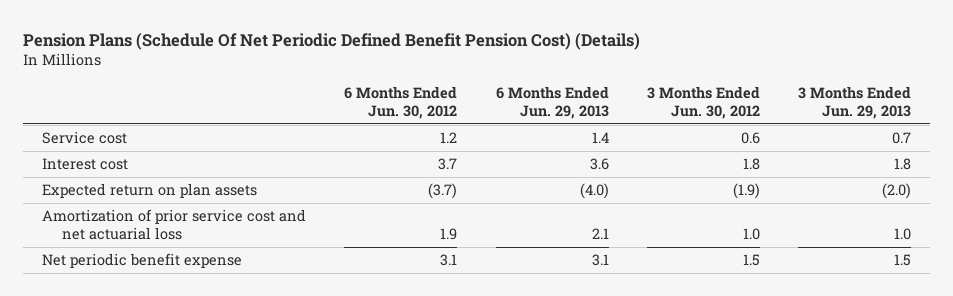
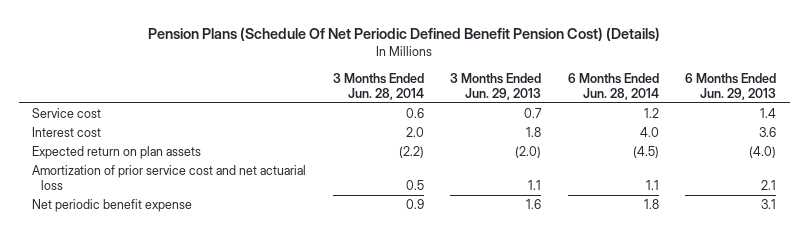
- | 6 Months Ended Jun. 30, 2012 | 6 Months Ended Jun. 29, 2013 | 3 Months Ended Jun. 30, 2012 | 3 Months Ended Jun. 29, 2013
+ | 3 Months Ended Jun. 28, 2014 | 3 Months Ended Jun. 29, 2013 | 6 Months Ended Jun. 28, 2014 | 6 Months Ended Jun. 29, 2013
- Amortization of prior service cost and net actuarial loss | 1.9 | 2.1 | 1.0 | 1.0
- Net periodic benefit expense | 3.1 | 3.1 | 1.5 | 1.5
+ Amortization of prior service cost and net actuarial loss | 0.5 | 1.1 | 1.1 | 2.1
+ Net periodic benefit expense | 0.9 | 1.6 | 1.8 | 3.1

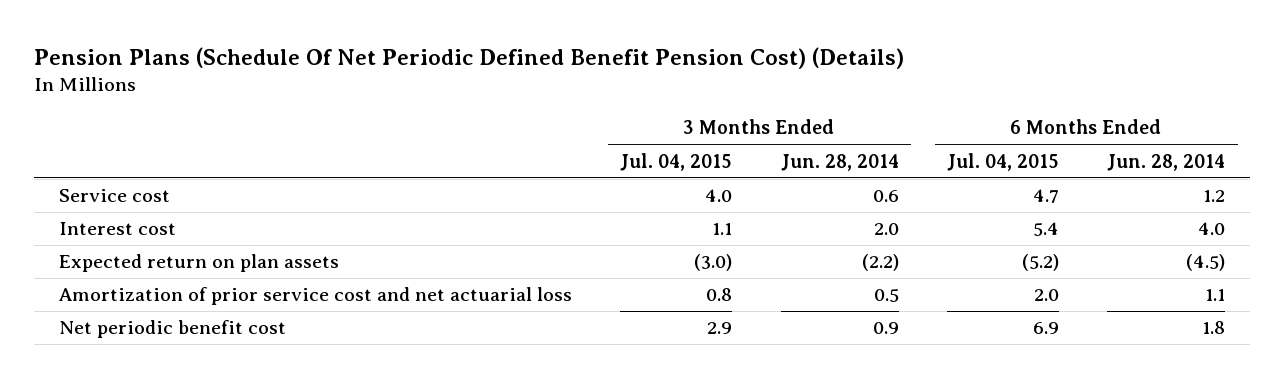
- | 3 Months Ended Jun. 28, 2014 | 3 Months Ended Jun. 29, 2013 | 6 Months Ended Jun. 28, 2014 | 6 Months Ended Jun. 29, 2013
+ | 3 Months Ended Jul. 04, 2015 | 3 Months Ended Jun. 28, 2014 | 6 Months Ended Jul. 04, 2015 | 6 Months Ended Jun. 28, 2014
- Net periodic benefit expense | 0.9 | 1.6 | 1.8 | 3.1
+ Net periodic benefit cost | 2.9 | 0.9 | 6.9 | 1.8

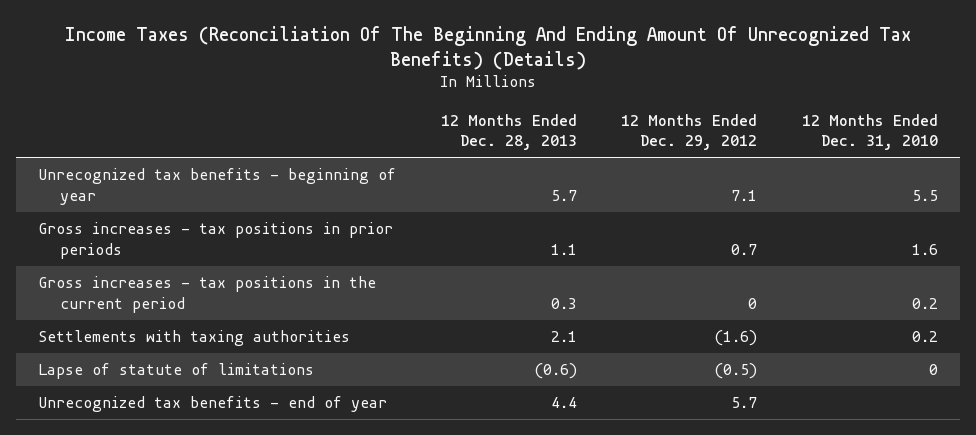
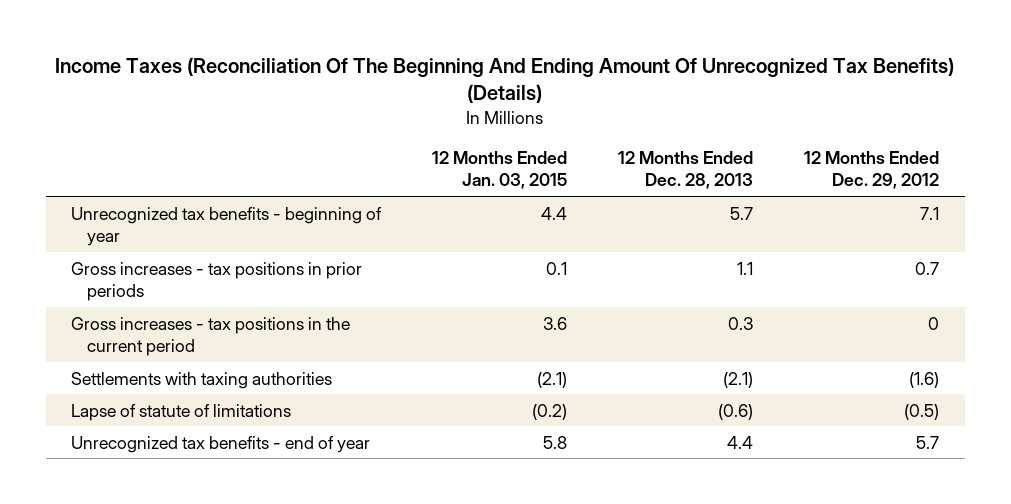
- | 12 Months Ended Dec. 28, 2013 | 12 Months Ended Dec. 29, 2012 | 12 Months Ended Dec. 31, 2010
+ | 12 Months Ended Jan. 03, 2015 | 12 Months Ended Dec. 28, 2013 | 12 Months Ended Dec. 29, 2012
- Settlements with taxing authorities | 2.1 | (1.6) | 0.2
+ Settlements with taxing authorities | (2.1) | (2.1) | (1.6)

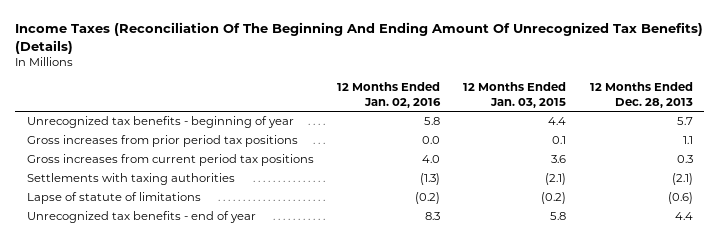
- | 12 Months Ended Jan. 03, 2015 | 12 Months Ended Dec. 28, 2013 | 12 Months Ended Dec. 29, 2012
+ | 12 Months Ended Jan. 02, 2016 | 12 Months Ended Jan. 03, 2015 | 12 Months Ended Dec. 28, 2013
- Gross increases - tax positions in prior periods | 0.1 | 1.1 | 0.7
- Gross increases - tax positions in the current period | 3.6 | 0.3 | 0
+ Gross increases from prior period tax positions | 0.0 | 0.1 | 1.1
+ Gross increases from current period tax positions | 4.0 | 3.6 | 0.3

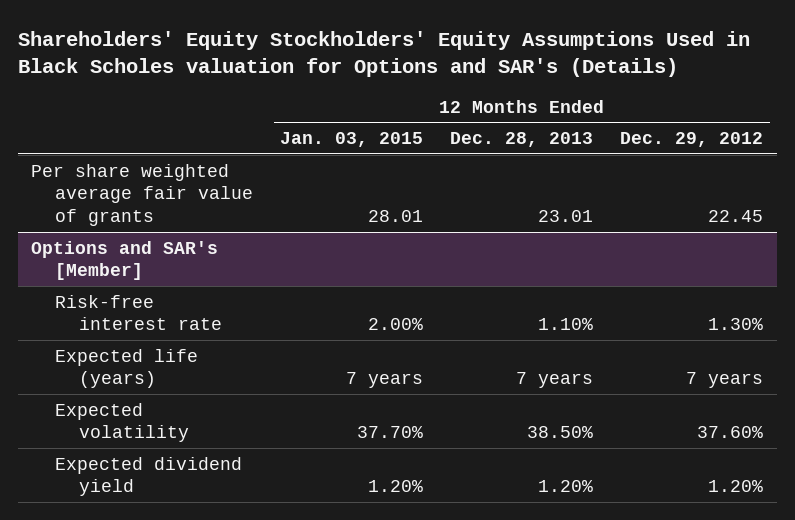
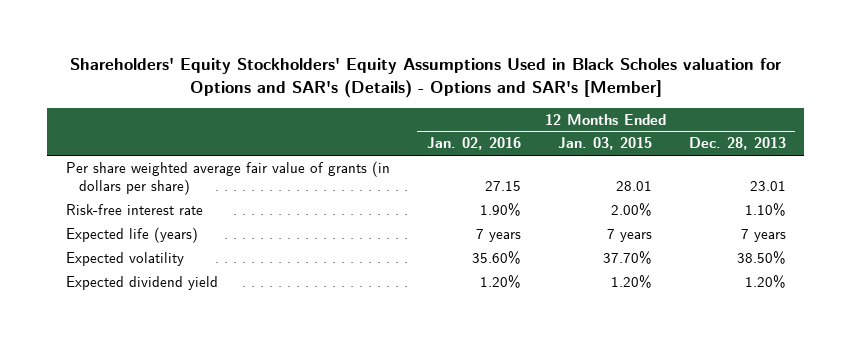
- Shareholders' Equity Stockholders' Equity Assumptions Used in Black Scholes valuation for Options and SAR's (Details)
+ Shareholders' Equity Stockholders' Equity Assumptions Used in Black Scholes valuation for Options and SAR's (Details) - Options and SAR's [Member]
- | 12 Months Ended Jan. 03, 2015 | 12 Months Ended Dec. 28, 2013 | 12 Months Ended Dec. 29, 2012
+ | 12 Months Ended Jan. 02, 2016 | 12 Months Ended Jan. 03, 2015 | 12 Months Ended Dec. 28, 2013
- Per share weighted average fair value of grants | 28.01 | 23.01 | 22.45
- Options and SAR's [Member]
+ Per share weighted average fair value of grants (in dollars per share) | 27.15 | 28.01 | 23.01

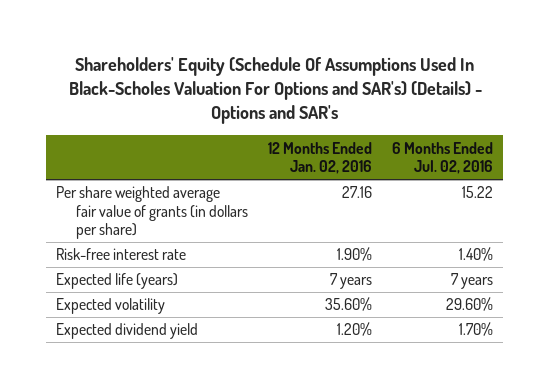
- Shareholders' Equity Stockholders' Equity Assumptions Used in Black Scholes valuation for Options and SAR's (Details) - Options and SAR's [Member]
+ Shareholders' Equity (Schedule Of Assumptions Used In Black-Scholes Valuation For Options and SAR's) (Details) - Options and SAR's
- | 12 Months Ended Jan. 02, 2016 | 12 Months Ended Jan. 03, 2015 | 12 Months Ended Dec. 28, 2013
+ | 12 Months Ended Jan. 02, 2016 | 6 Months Ended Jul. 02, 2016
- Per share weighted average fair value of grants (in dollars per share) | 27.15 | 28.01 | 23.01
+ Per share weighted average fair value of grants (in dollars per share) | 27.16 | 15.22

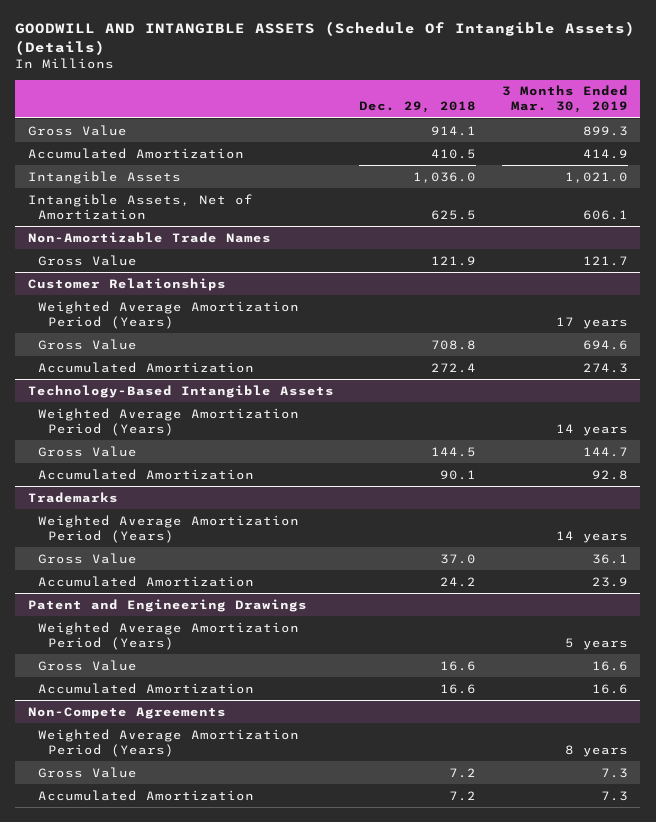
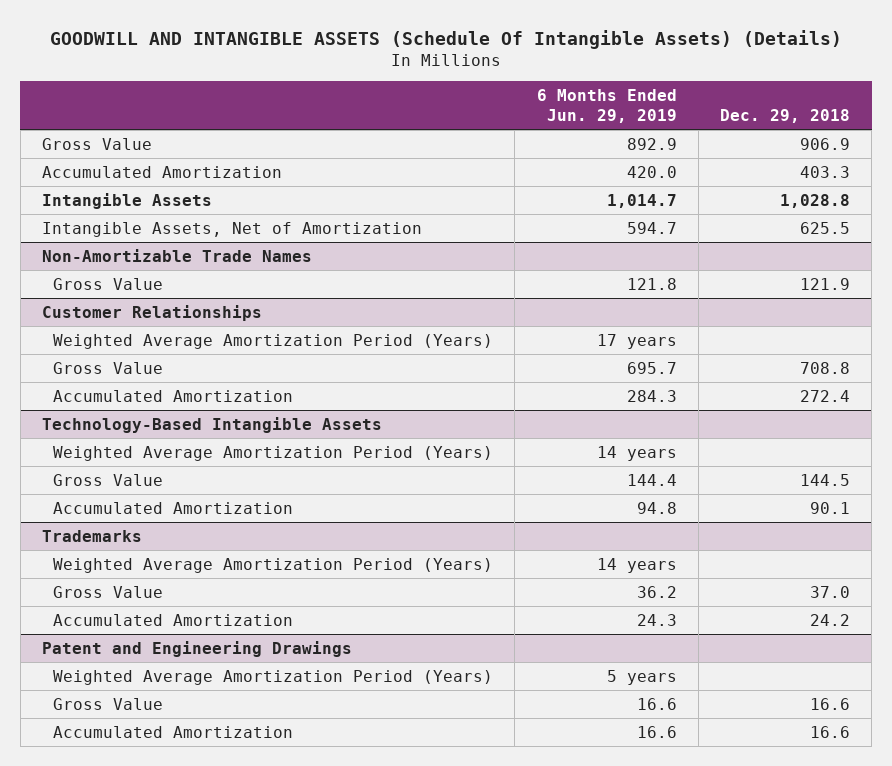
- | Dec. 29, 2018 | 3 Months Ended Mar. 30, 2019
+ | 6 Months Ended Jun. 29, 2019 | Dec. 29, 2018
- Gross Value | 914.1 | 899.3
- Accumulated Amortization | 410.5 | 414.9
- Intangible Assets | 1,036.0 | 1,021.0
+ Gross Value | 892.9 | 906.9
+ Accumulated Amortization | 420.0 | 403.3
+ Intangible Assets | 1,014.7 | 1,028.8
- Non-Compete Agreements
- Weighted Average Amortization Period (Years) | | 8 years
- Gross Value | 7.2 | 7.3
- Accumulated Amortization | 7.2 | 7.3

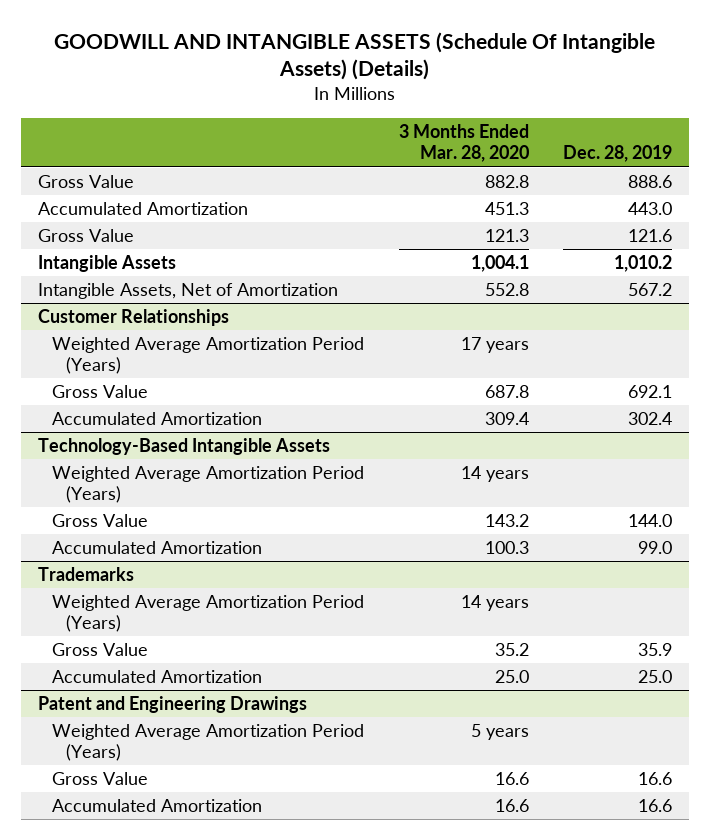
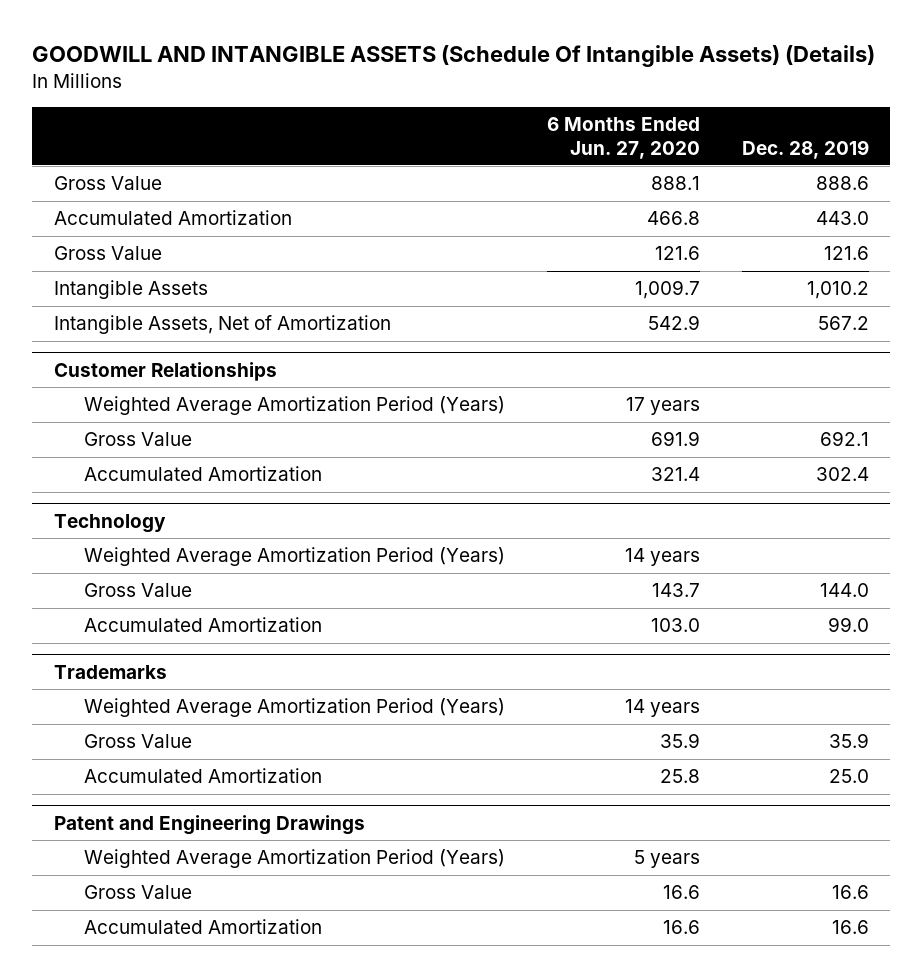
- | 3 Months Ended Mar. 28, 2020 | Dec. 28, 2019
+ | 6 Months Ended Jun. 27, 2020 | Dec. 28, 2019
- Technology-Based Intangible Assets
+ Technology

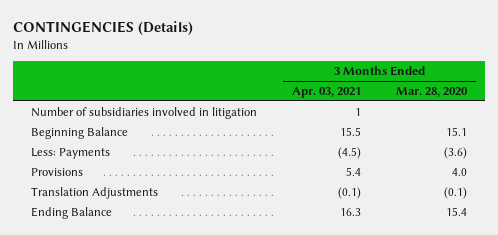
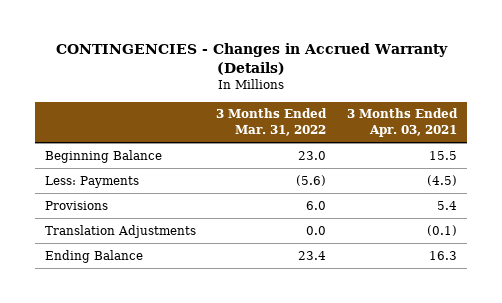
- CONTINGENCIES (Details)
+ CONTINGENCIES - Changes in Accrued Warranty (Details)
- | 3 Months Ended Apr. 03, 2021 | 3 Months Ended Mar. 28, 2020
+ | 3 Months Ended Mar. 31, 2022 | 3 Months Ended Apr. 03, 2021
- Number of subsidiaries involved in litigation | 1 |

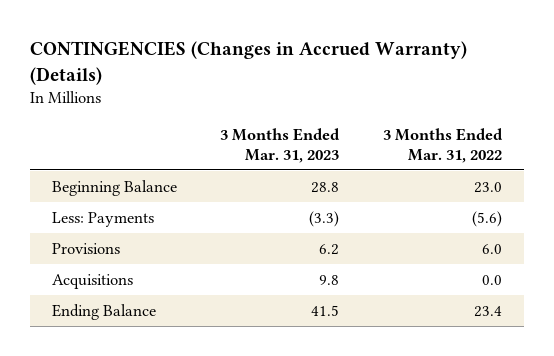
- CONTINGENCIES - Changes in Accrued Warranty (Details)
+ CONTINGENCIES (Changes in Accrued Warranty) (Details)
- | 3 Months Ended Mar. 31, 2022 | 3 Months Ended Apr. 03, 2021
+ | 3 Months Ended Mar. 31, 2023 | 3 Months Ended Mar. 31, 2022
- Translation Adjustments | 0.0 | (0.1)
+ Acquisitions | 9.8 | 0.0

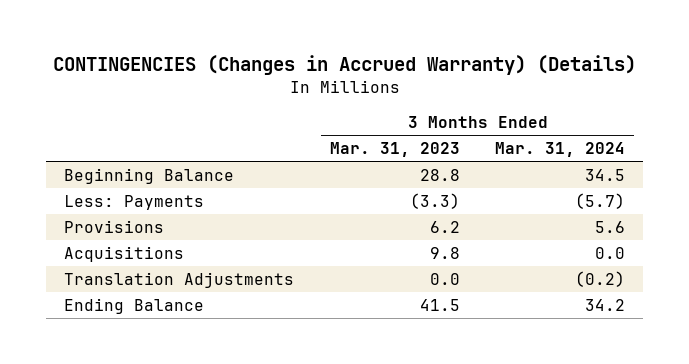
- | 3 Months Ended Mar. 31, 2023 | 3 Months Ended Mar. 31, 2022
+ | 3 Months Ended Mar. 31, 2023 | 3 Months Ended Mar. 31, 2024
+ Translation Adjustments | 0.0 | (0.2)

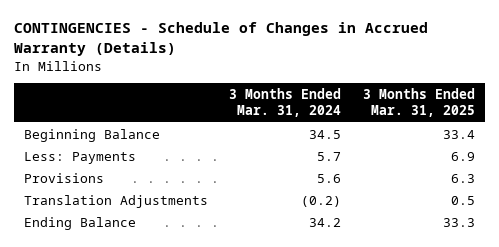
- CONTINGENCIES (Changes in Accrued Warranty) (Details)
+ CONTINGENCIES - Schedule of Changes in Accrued Warranty (Details)
- | 3 Months Ended Mar. 31, 2023 | 3 Months Ended Mar. 31, 2024
+ | 3 Months Ended Mar. 31, 2024 | 3 Months Ended Mar. 31, 2025
- Less: Payments | (3.3) | (5.7)
+ Less: Payments | 5.7 | 6.9
- Acquisitions | 9.8 | 0.0

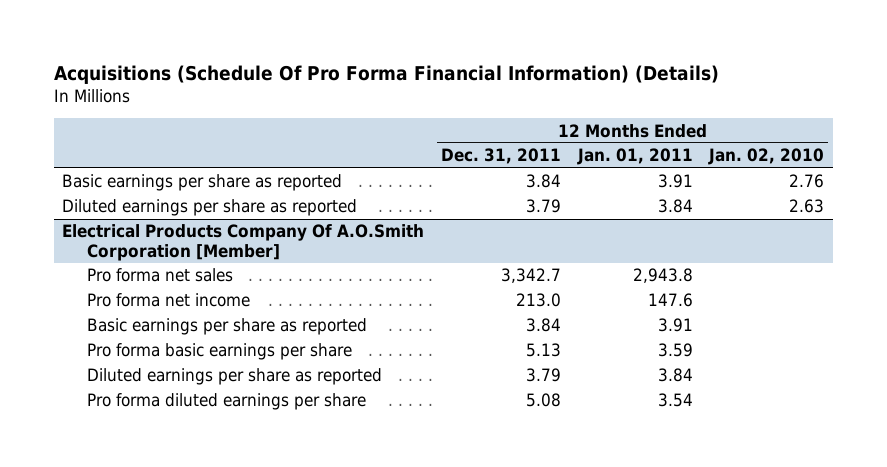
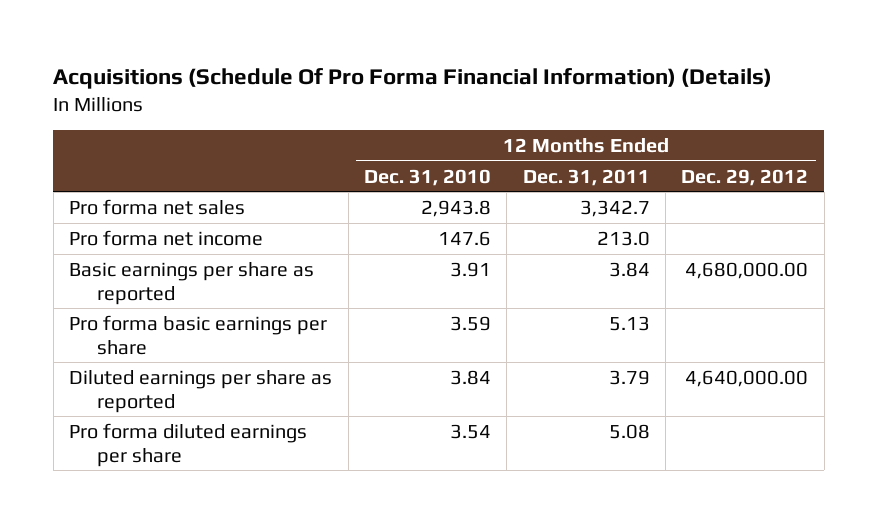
- | 12 Months Ended Dec. 31, 2011 | 12 Months Ended Jan. 01, 2011 | 12 Months Ended Jan. 02, 2010
+ | 12 Months Ended Dec. 31, 2010 | 12 Months Ended Dec. 31, 2011 | 12 Months Ended Dec. 29, 2012
- Basic earnings per share as reported | 3.84 | 3.91 | 2.76
- Diluted earnings per share as reported | 3.79 | 3.84 | 2.63
- Electrical Products Company Of A.O.Smith Corporation [Member]

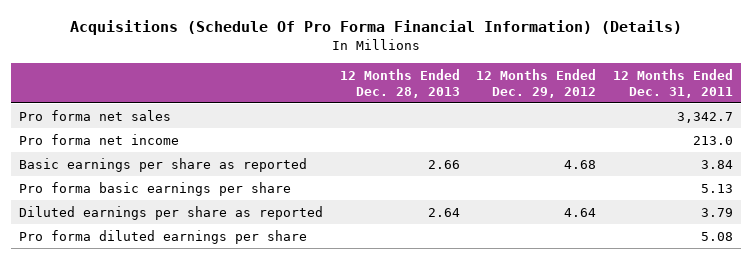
- | 12 Months Ended Dec. 31, 2010 | 12 Months Ended Dec. 31, 2011 | 12 Months Ended Dec. 29, 2012
+ | 12 Months Ended Dec. 28, 2013 | 12 Months Ended Dec. 29, 2012 | 12 Months Ended Dec. 31, 2011
- Basic earnings per share as reported | 3.91 | 3.84 | 4,680,000.00
+ Basic earnings per share as reported | 2.66 | 4.68 | 3.84
- Diluted earnings per share as reported | 3.84 | 3.79 | 4,640,000.00
+ Diluted earnings per share as reported | 2.64 | 4.64 | 3.79

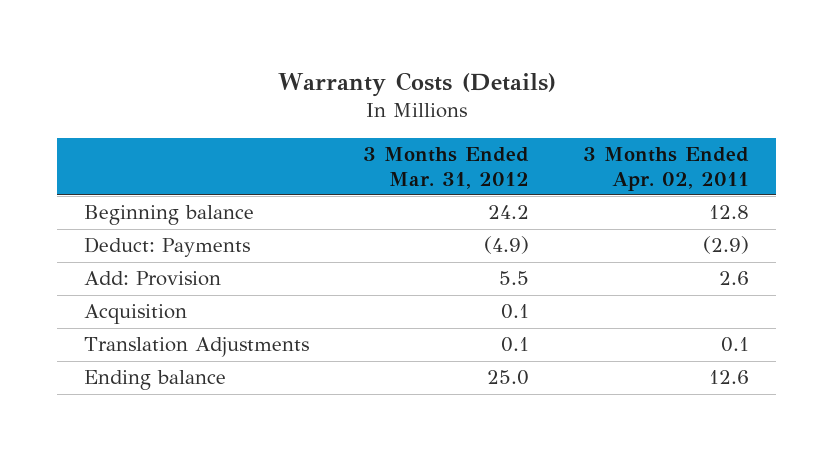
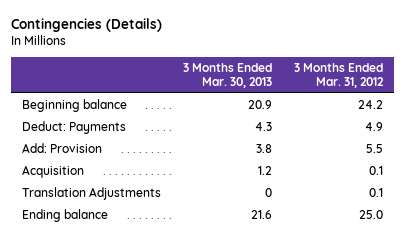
- Warranty Costs (Details)
+ Contingencies (Details)
- | 3 Months Ended Mar. 31, 2012 | 3 Months Ended Apr. 02, 2011
+ | 3 Months Ended Mar. 30, 2013 | 3 Months Ended Mar. 31, 2012
- Deduct: Payments | (4.9) | (2.9)
+ Deduct: Payments | 4.3 | 4.9

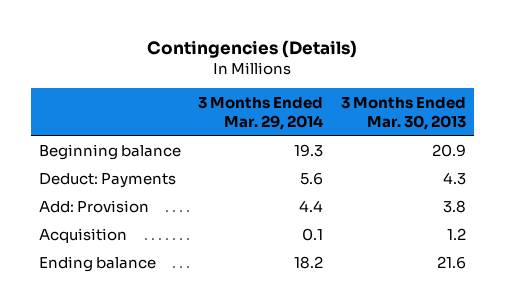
- | 3 Months Ended Mar. 30, 2013 | 3 Months Ended Mar. 31, 2012
+ | 3 Months Ended Mar. 29, 2014 | 3 Months Ended Mar. 30, 2013
- Translation Adjustments | 0 | 0.1

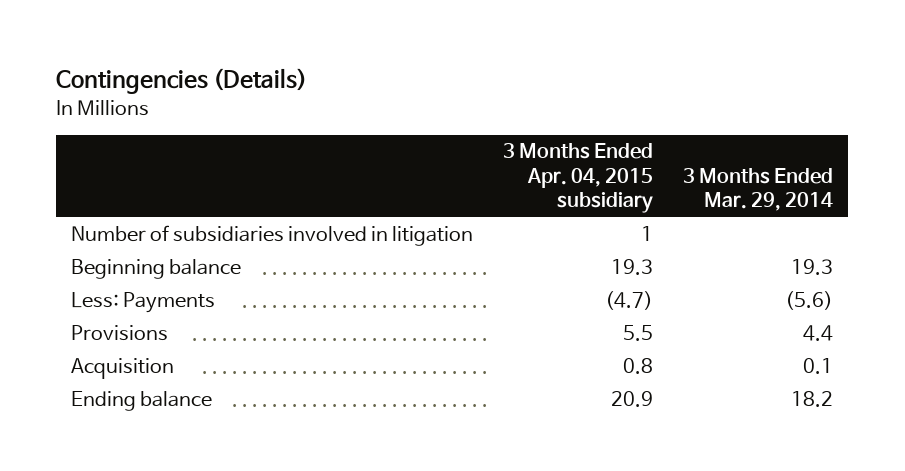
- | 3 Months Ended Mar. 29, 2014 | 3 Months Ended Mar. 30, 2013
+ | 3 Months Ended Apr. 04, 2015 subsidiary | 3 Months Ended Mar. 29, 2014
+ Number of subsidiaries involved in litigation | 1 |
- Deduct: Payments | 5.6 | 4.3
- Add: Provision | 4.4 | 3.8
+ Less: Payments | (4.7) | (5.6)
+ Provisions | 5.5 | 4.4

